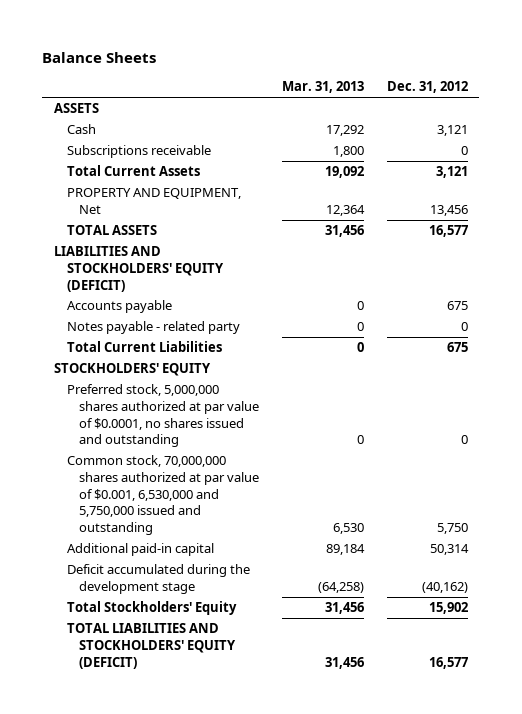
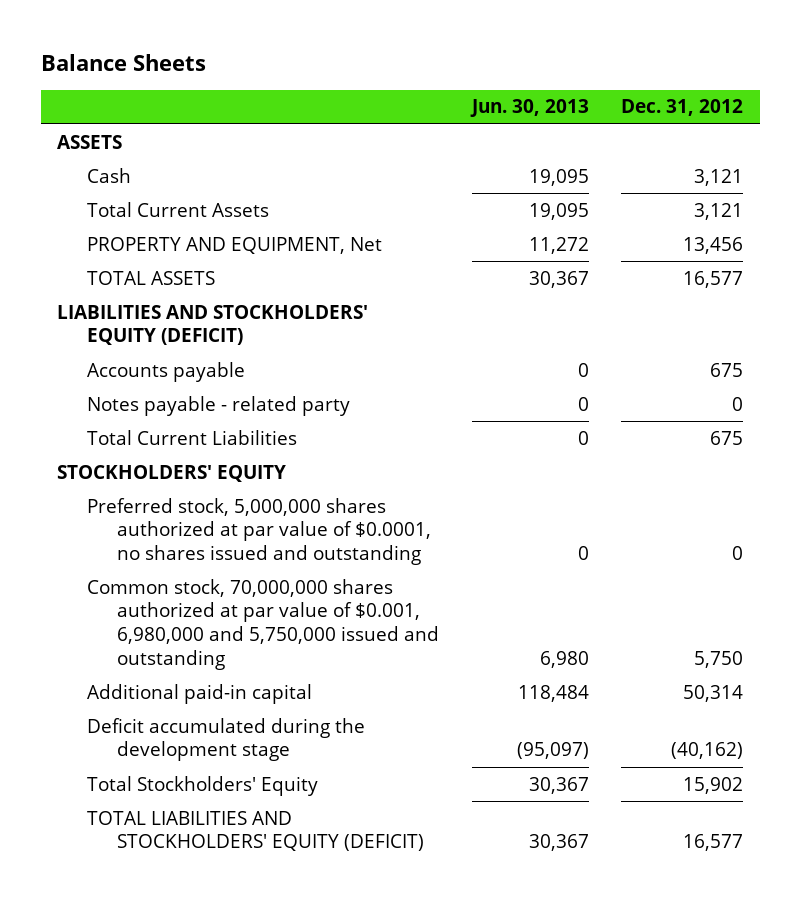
- | Mar. 31, 2013 | Dec. 31, 2012
+ | Jun. 30, 2013 | Dec. 31, 2012
- Subscriptions receivable | 1,800 | 0
- Common stock, 70,000,000 shares authorized at par value of $0.001, 6,530,000 and 5,750,000 issued and outstanding | 6,530 | 5,750
+ Common stock, 70,000,000 shares authorized at par value of $0.001, 6,980,000 and 5,750,000 issued and outstanding | 6,980 | 5,750

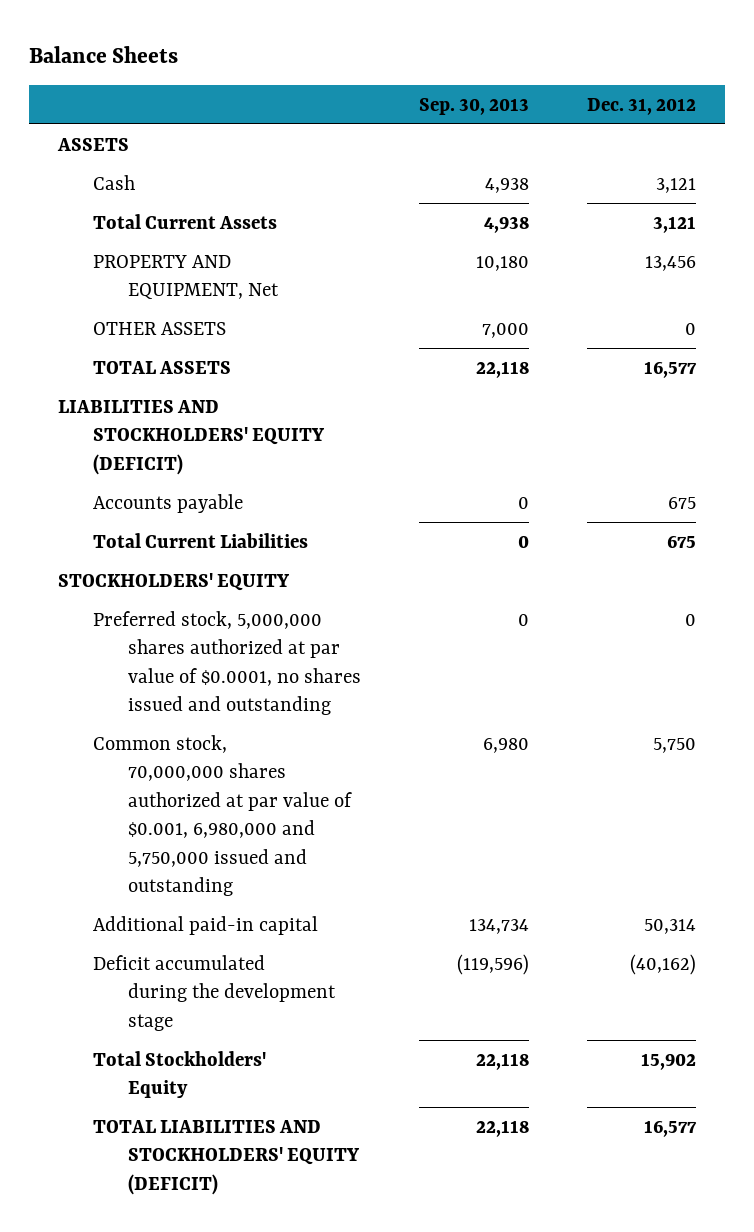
- | Jun. 30, 2013 | Dec. 31, 2012
+ | Sep. 30, 2013 | Dec. 31, 2012
+ OTHER ASSETS | 7,000 | 0
- Notes payable - related party | 0 | 0

